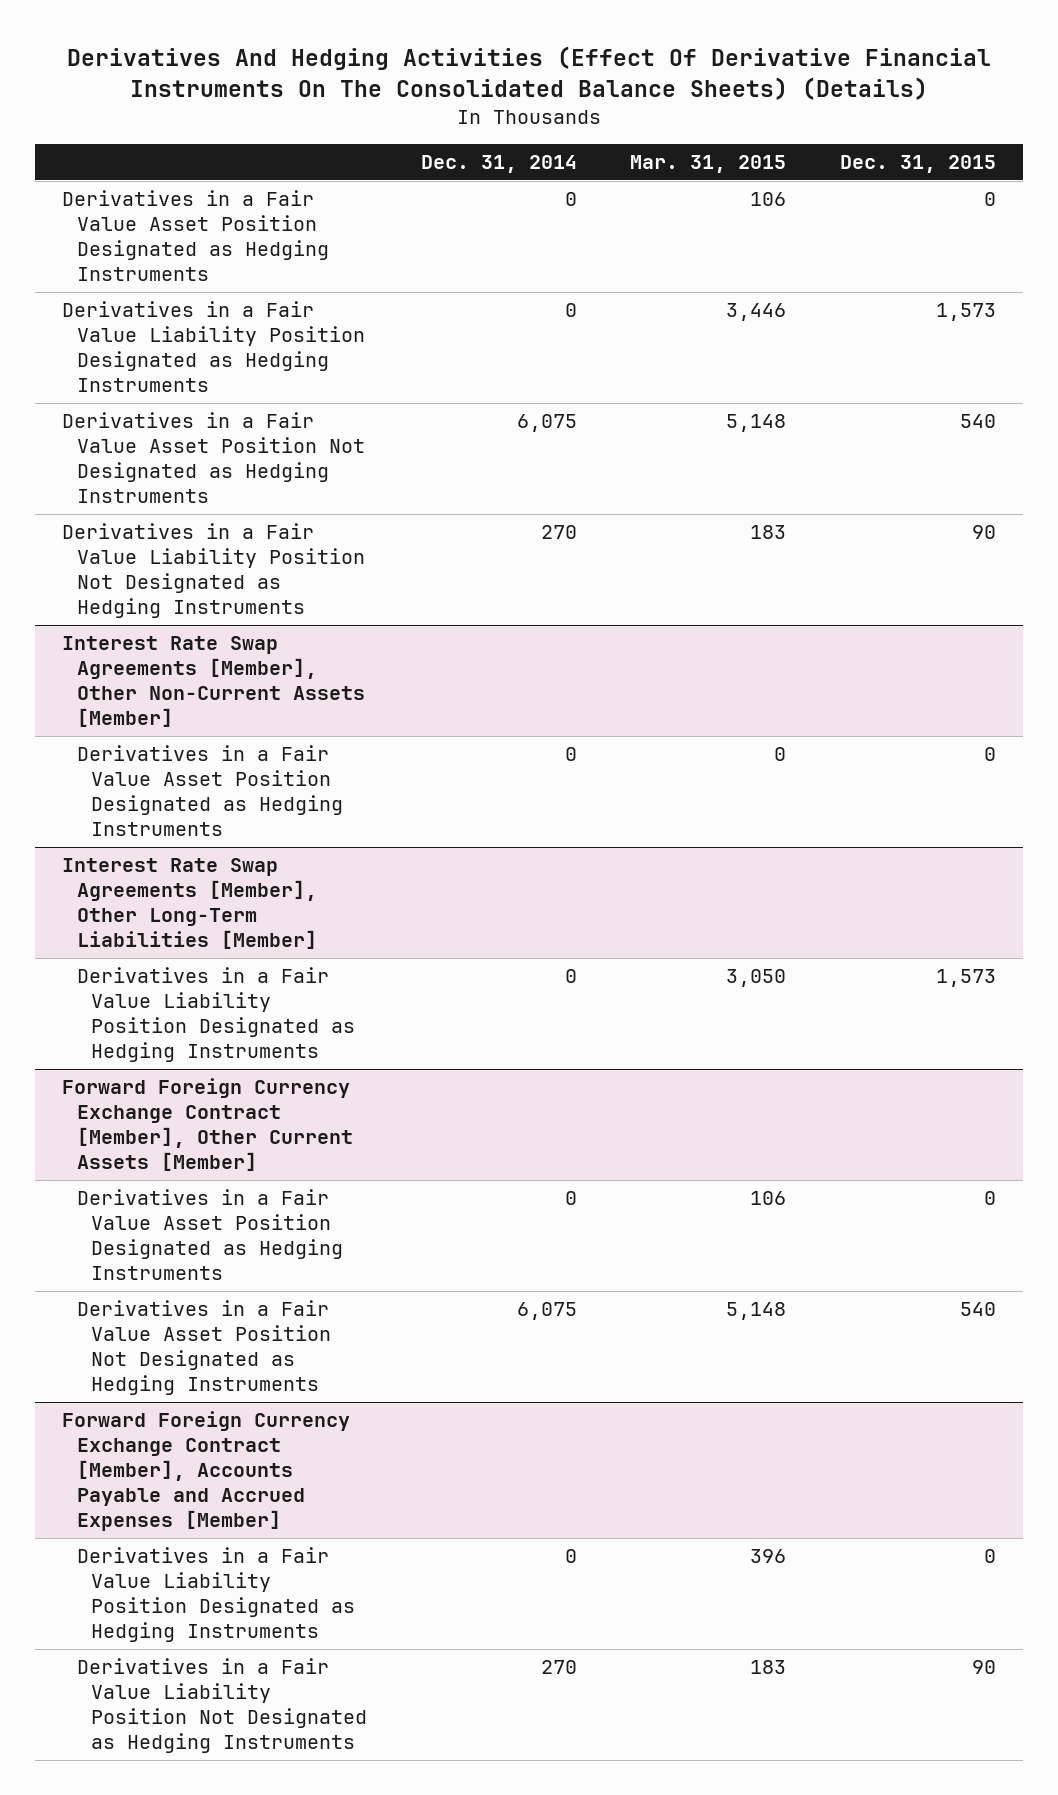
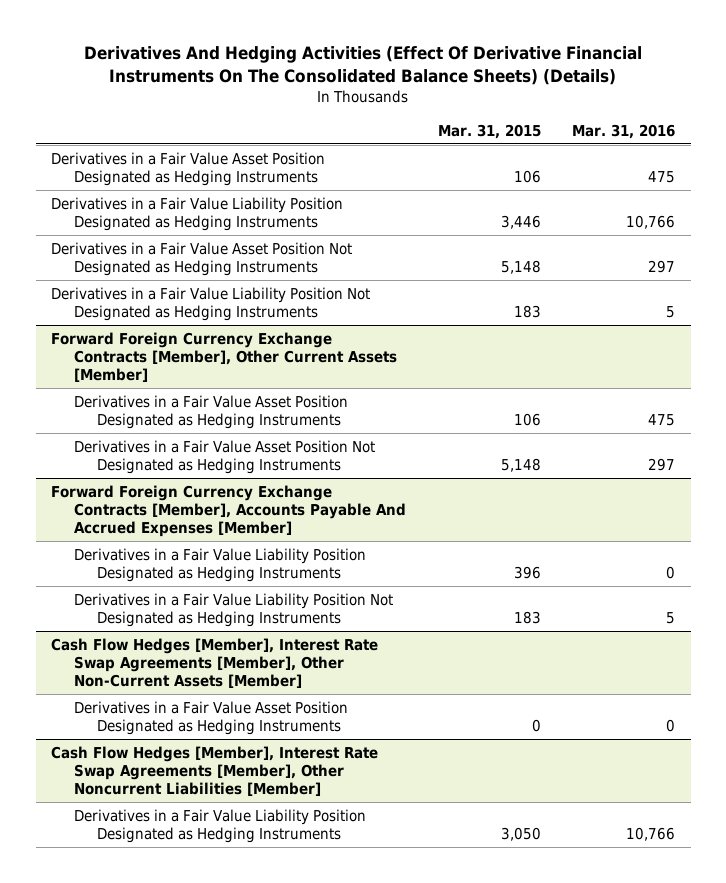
- | Dec. 31, 2014 | Mar. 31, 2015 | Dec. 31, 2015
+ | Mar. 31, 2015 | Mar. 31, 2016
- Interest Rate Swap Agreements [Member], Other Non-Current Assets [Member]
- Derivatives in a Fair Value Asset Position Designated as Hedging Instruments | 0 | 0 | 0
- Interest Rate Swap Agreements [Member], Other Long-Term Liabilities [Member]
- Derivatives in a Fair Value Liability Position Designated as Hedging Instruments | 0 | 3,050 | 1,573
- Forward Foreign Currency Exchange Contract [Member], Other Current Assets [Member]
+ Forward Foreign Currency Exchange Contracts [Member], Other Current Assets [Member]
- Forward Foreign Currency Exchange Contract [Member], Accounts Payable and Accrued Expenses [Member]
+ Forward Foreign Currency Exchange Contracts [Member], Accounts Payable And Accrued Expenses [Member]
+ Cash Flow Hedges [Member], Interest Rate Swap Agreements [Member], Other Non-Current Assets [Member]
+ Derivatives in a Fair Value Asset Position Designated as Hedging Instruments | 0 | 0
+ Cash Flow Hedges [Member], Interest Rate Swap Agreements [Member], Other Noncurrent Liabilities [Member]
+ Derivatives in a Fair Value Liability Position Designated as Hedging Instruments | 3,050 | 10,766

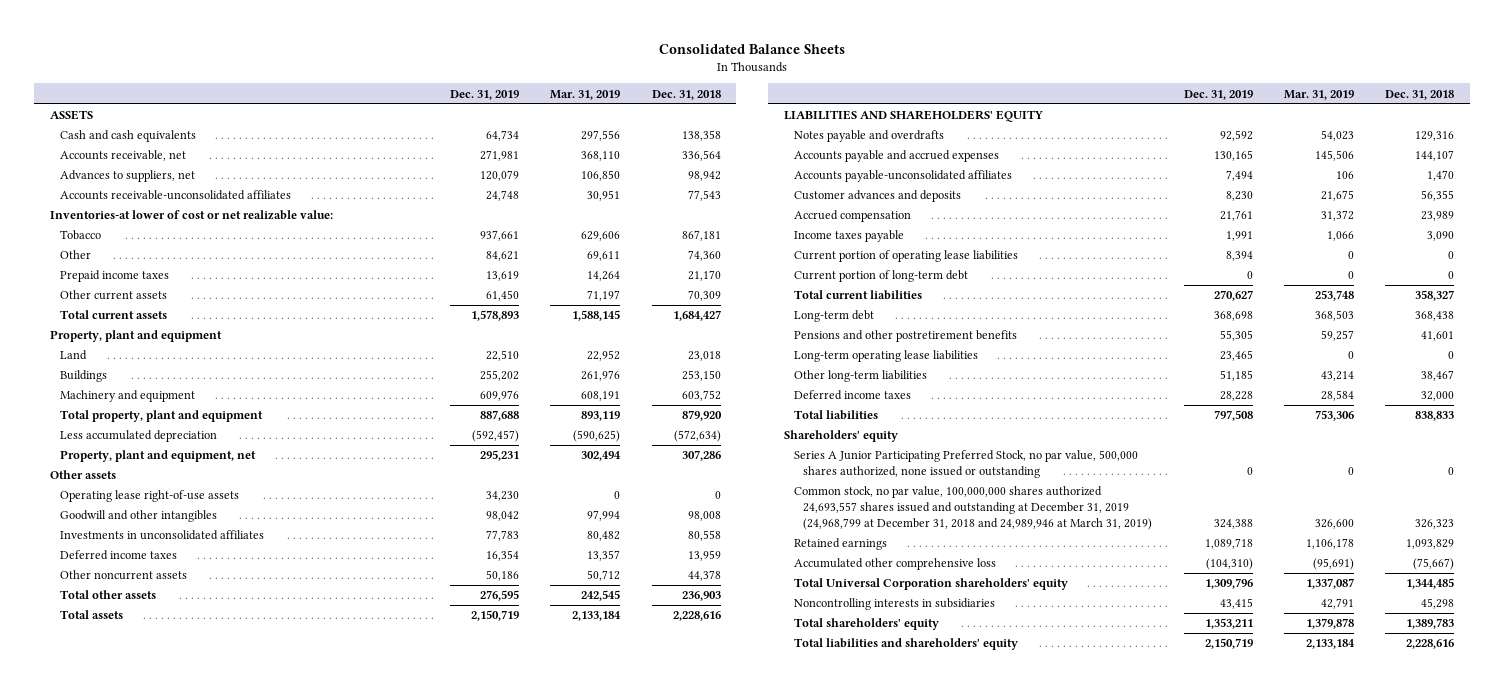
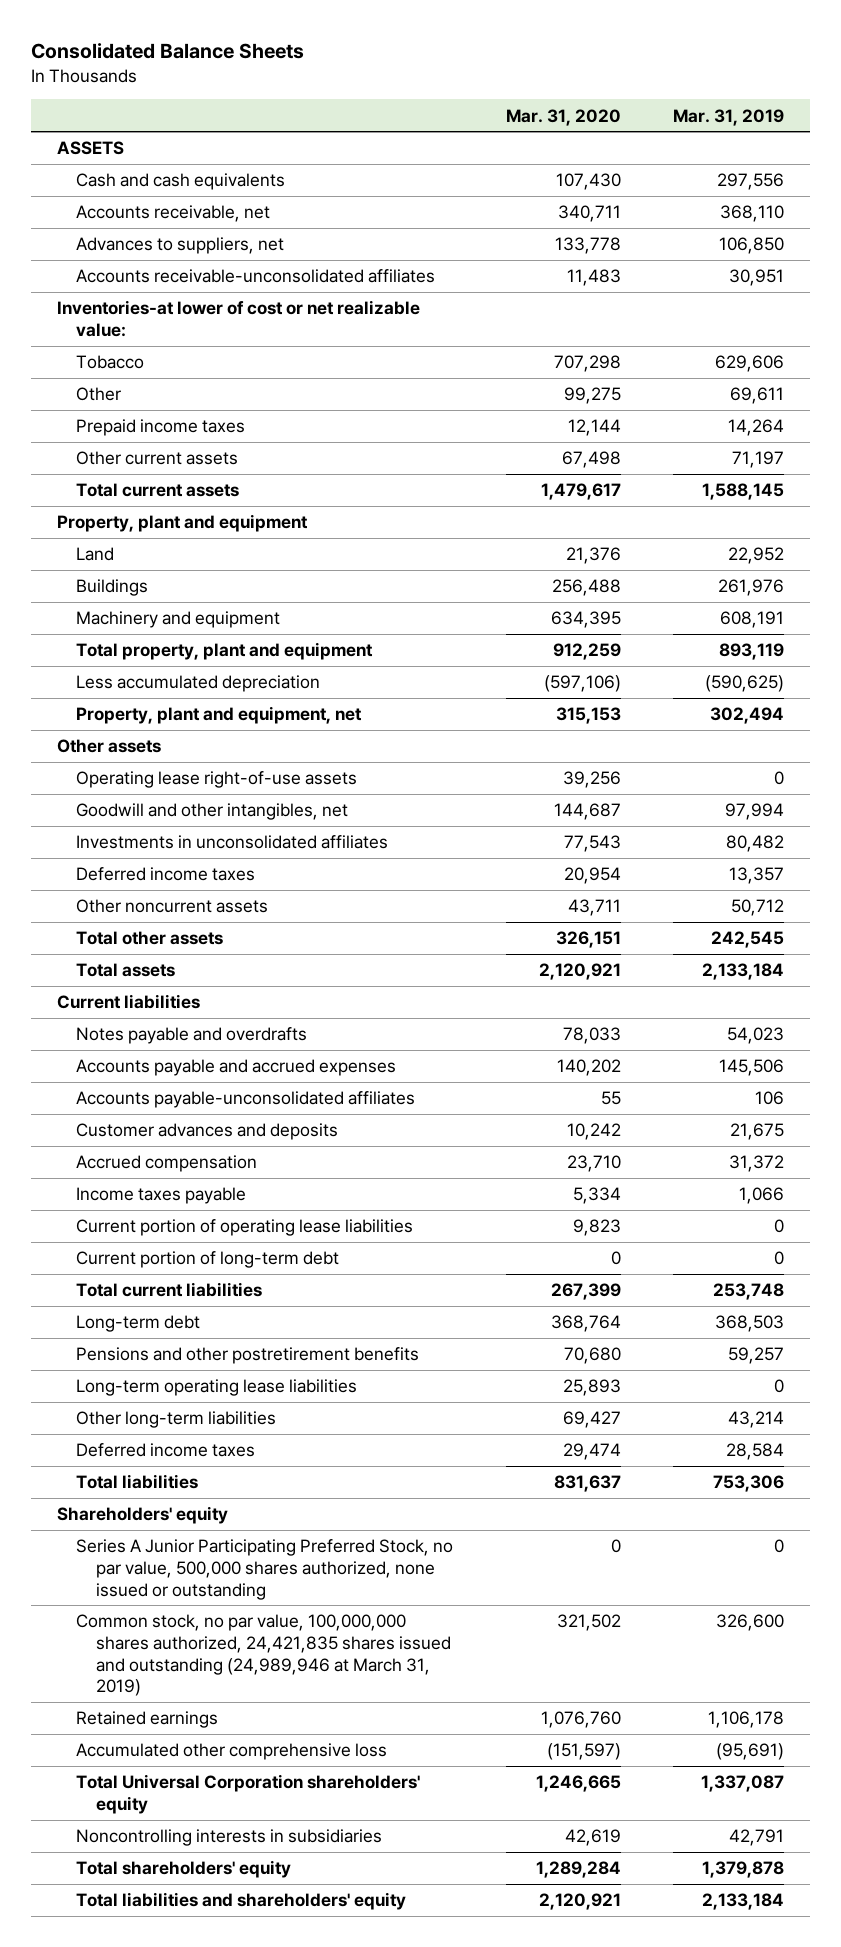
- | Dec. 31, 2019 | Mar. 31, 2019 | Dec. 31, 2018
+ | Mar. 31, 2020 | Mar. 31, 2019
- Goodwill and other intangibles | 98,042 | 97,994 | 98,008
+ Goodwill and other intangibles, net | 144,687 | 97,994
- LIABILITIES AND SHAREHOLDERS' EQUITY
+ Current liabilities
- Common stock, no par value, 100,000,000 shares authorized 24,693,557 shares issued and outstanding at December 31, 2019 (24,968,799 at December 31, 2018 and 24,989,946 at March 31, 2019) | 324,388 | 326,600 | 326,323
+ Common stock, no par value, 100,000,000 shares authorized, 24,421,835 shares issued and outstanding (24,989,946 at March 31, 2019) | 321,502 | 326,600

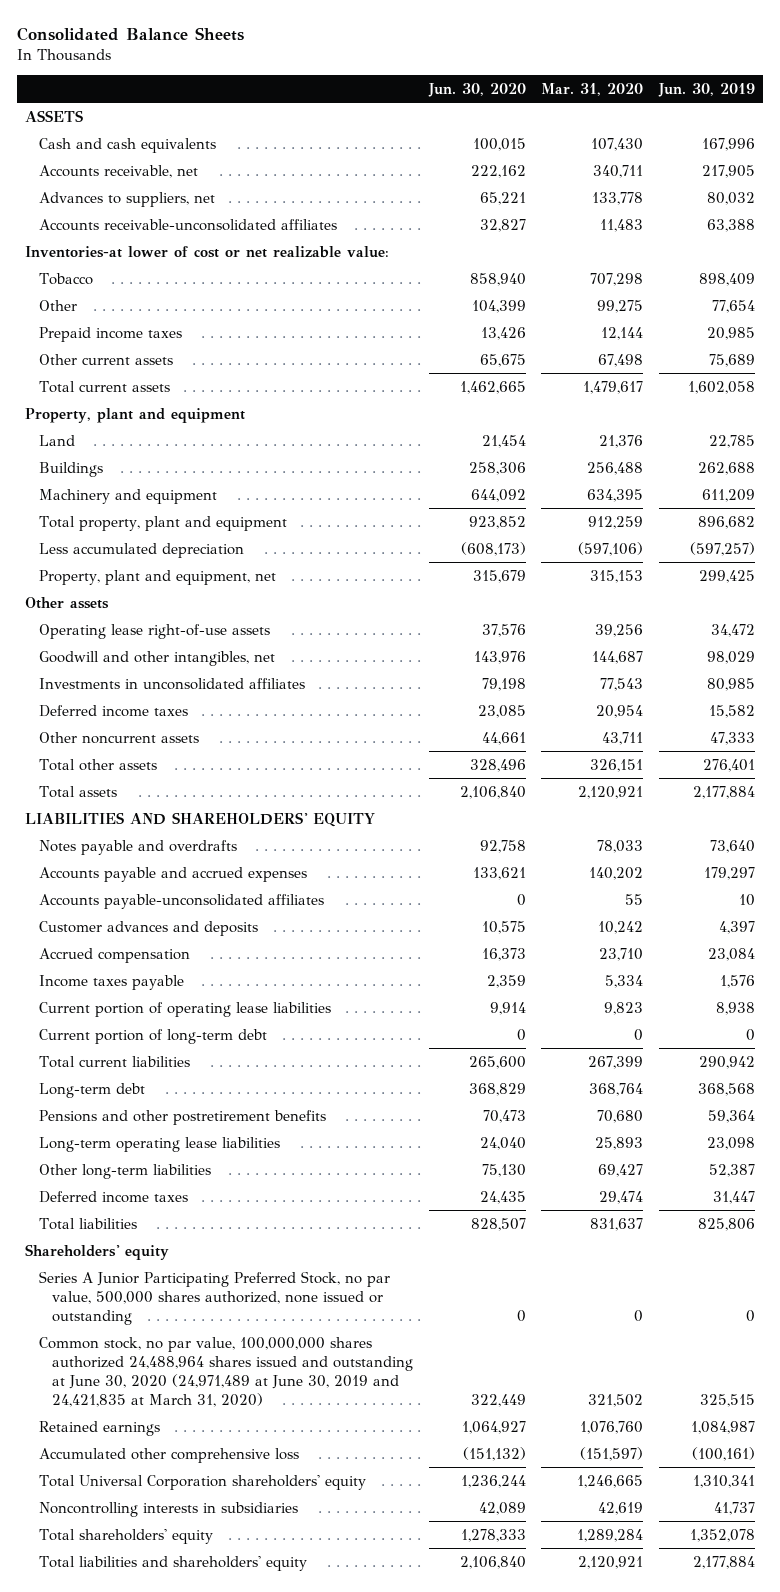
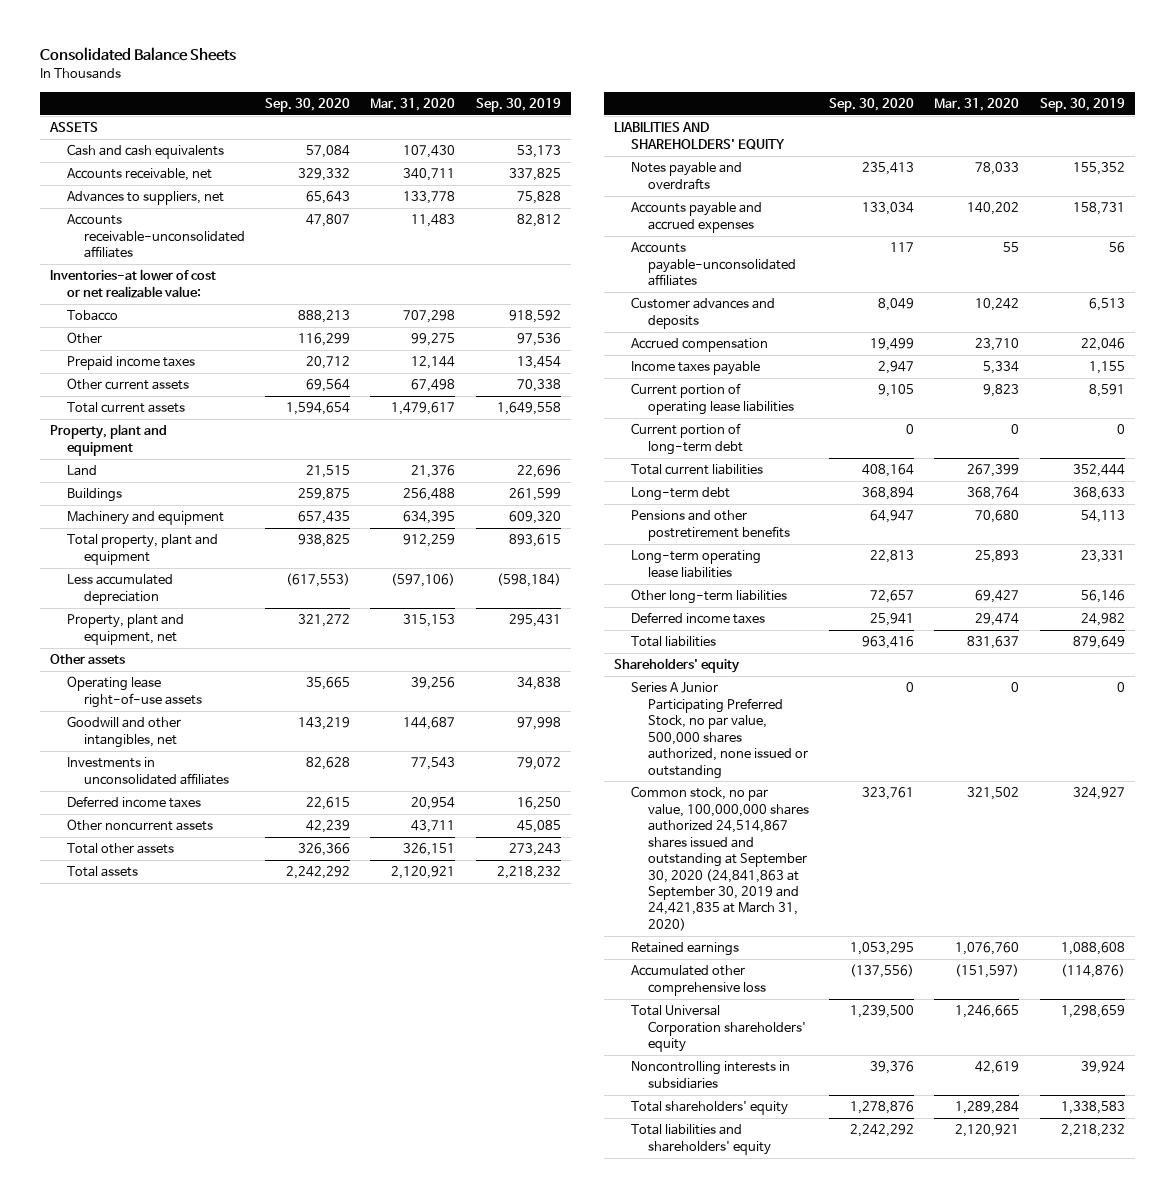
- | Jun. 30, 2020 | Mar. 31, 2020 | Jun. 30, 2019
+ | Sep. 30, 2020 | Mar. 31, 2020 | Sep. 30, 2019
- Common stock, no par value, 100,000,000 shares authorized 24,488,964 shares issued and outstanding at June 30, 2020 (24,971,489 at June 30, 2019 and 24,421,835 at March 31, 2020) | 322,449 | 321,502 | 325,515
+ Common stock, no par value, 100,000,000 shares authorized 24,514,867 shares issued and outstanding at September 30, 2020 (24,841,863 at September 30, 2019 and 24,421,835 at March 31, 2020) | 323,761 | 321,502 | 324,927

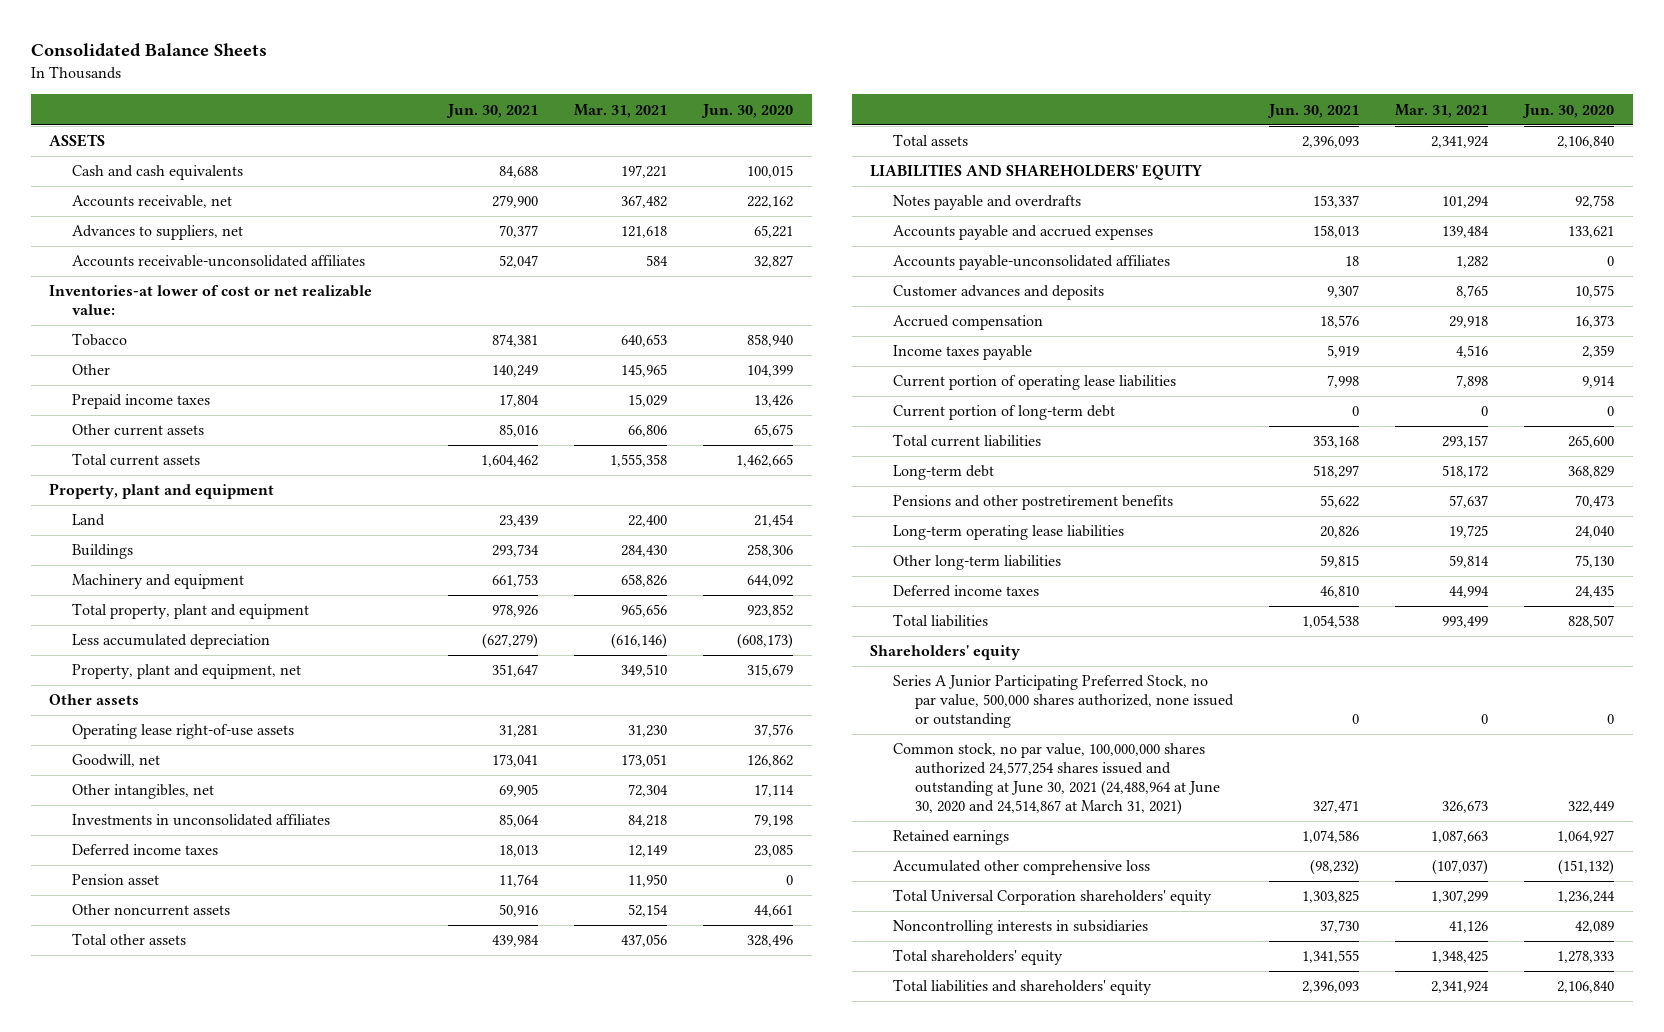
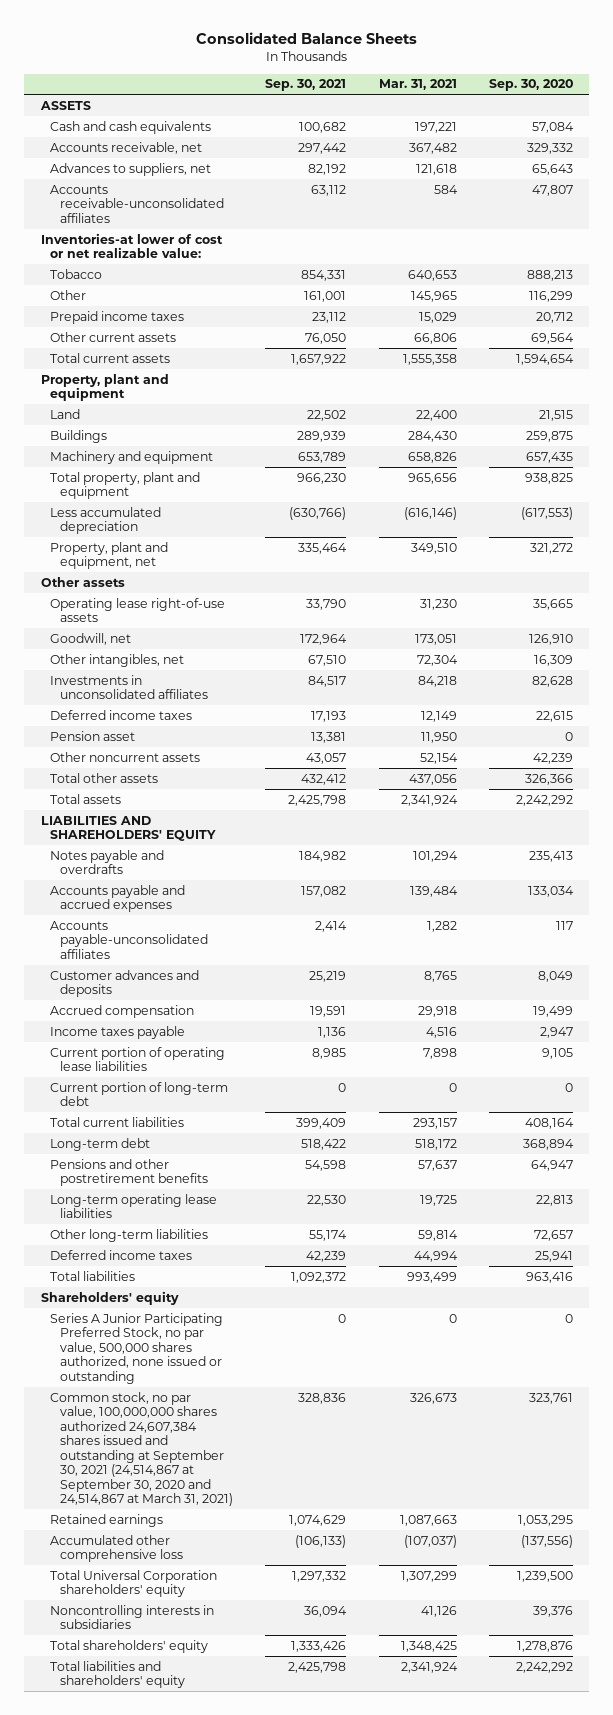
- | Jun. 30, 2021 | Mar. 31, 2021 | Jun. 30, 2020
+ | Sep. 30, 2021 | Mar. 31, 2021 | Sep. 30, 2020
- Common stock, no par value, 100,000,000 shares authorized 24,577,254 shares issued and outstanding at June 30, 2021 (24,488,964 at June 30, 2020 and 24,514,867 at March 31, 2021) | 327,471 | 326,673 | 322,449
+ Common stock, no par value, 100,000,000 shares authorized 24,607,384 shares issued and outstanding at September 30, 2021 (24,514,867 at September 30, 2020 and 24,514,867 at March 31, 2021) | 328,836 | 326,673 | 323,761

